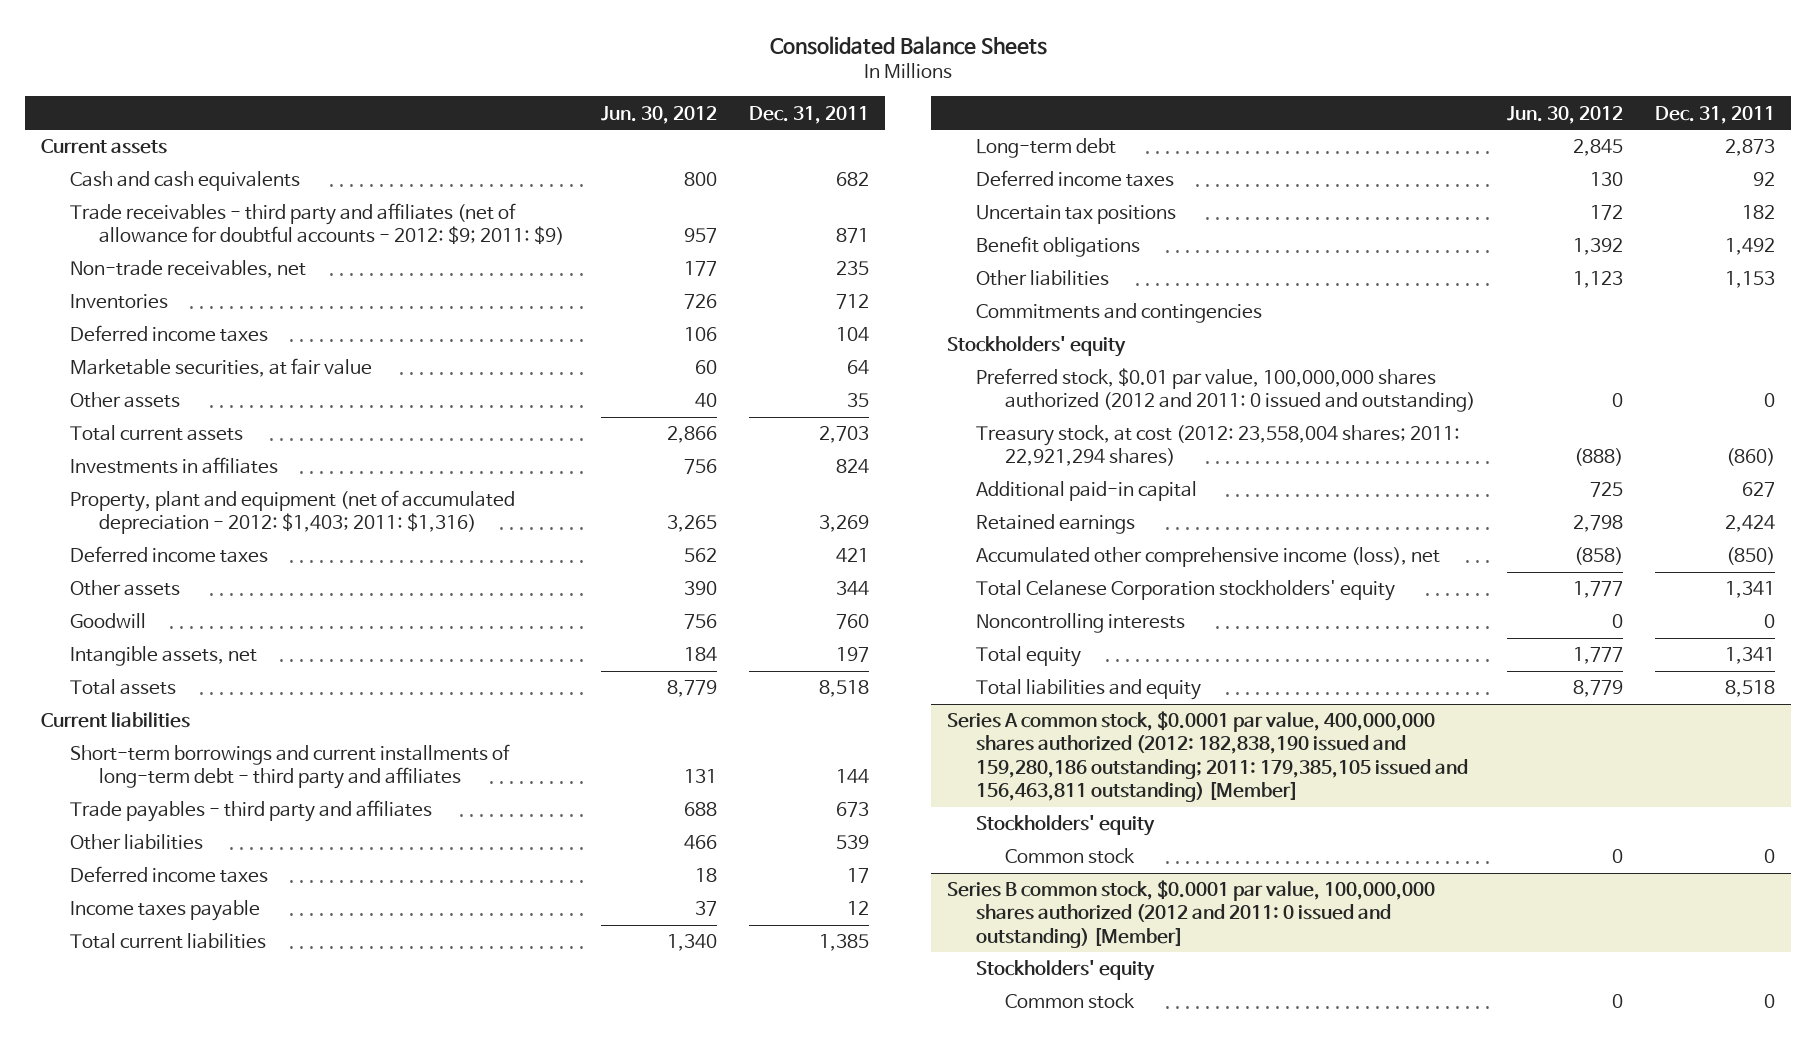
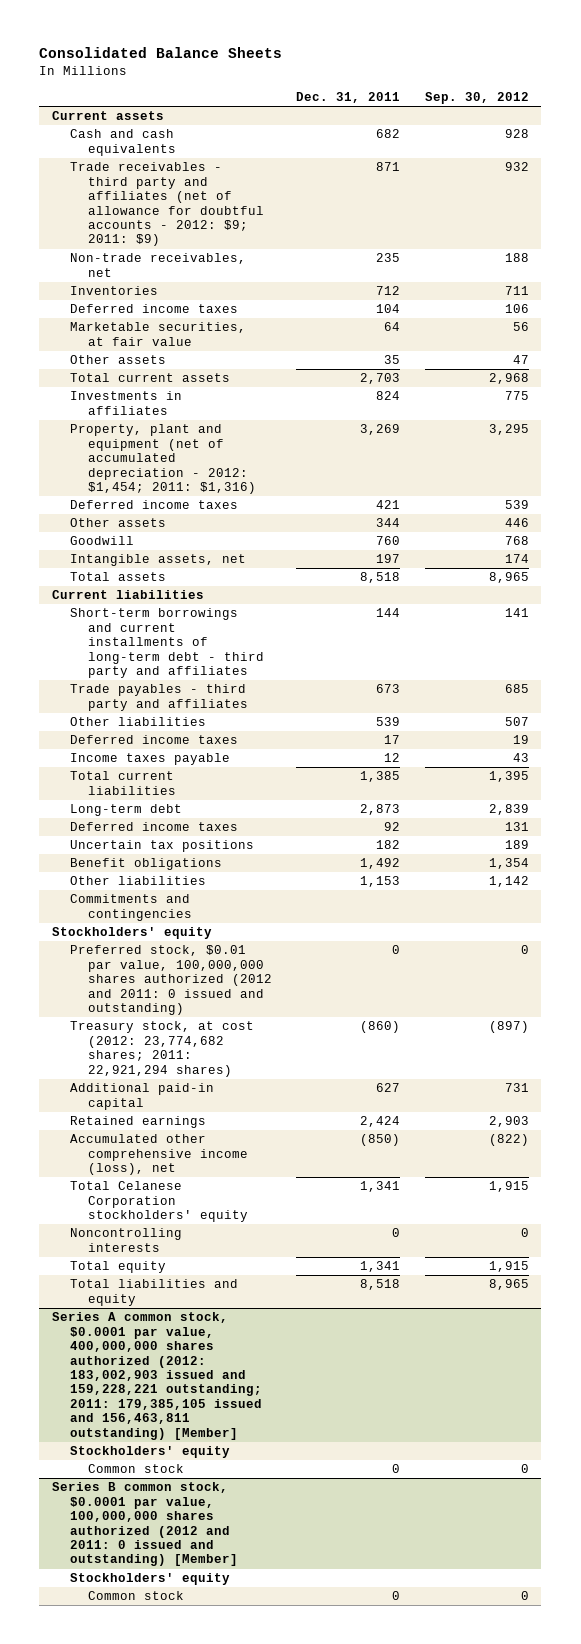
- | Jun. 30, 2012 | Dec. 31, 2011
+ | Dec. 31, 2011 | Sep. 30, 2012
- Property, plant and equipment (net of accumulated depreciation - 2012: $1,403; 2011: $1,316) | 3,265 | 3,269
+ Property, plant and equipment (net of accumulated depreciation - 2012: $1,454; 2011: $1,316) | 3,269 | 3,295
- Treasury stock, at cost (2012: 23,558,004 shares; 2011: 22,921,294 shares) | (888) | (860)
+ Treasury stock, at cost (2012: 23,774,682 shares; 2011: 22,921,294 shares) | (860) | (897)
- Series A common stock, $0.0001 par value, 400,000,000 shares authorized (2012: 182,838,190 issued and 159,280,186 outstanding; 2011: 179,385,105 issued and 156,463,811 outstanding) [Member]
+ Series A common stock, $0.0001 par value, 400,000,000 shares authorized (2012: 183,002,903 issued and 159,228,221 outstanding; 2011: 179,385,105 issued and 156,463,811 outstanding) [Member]

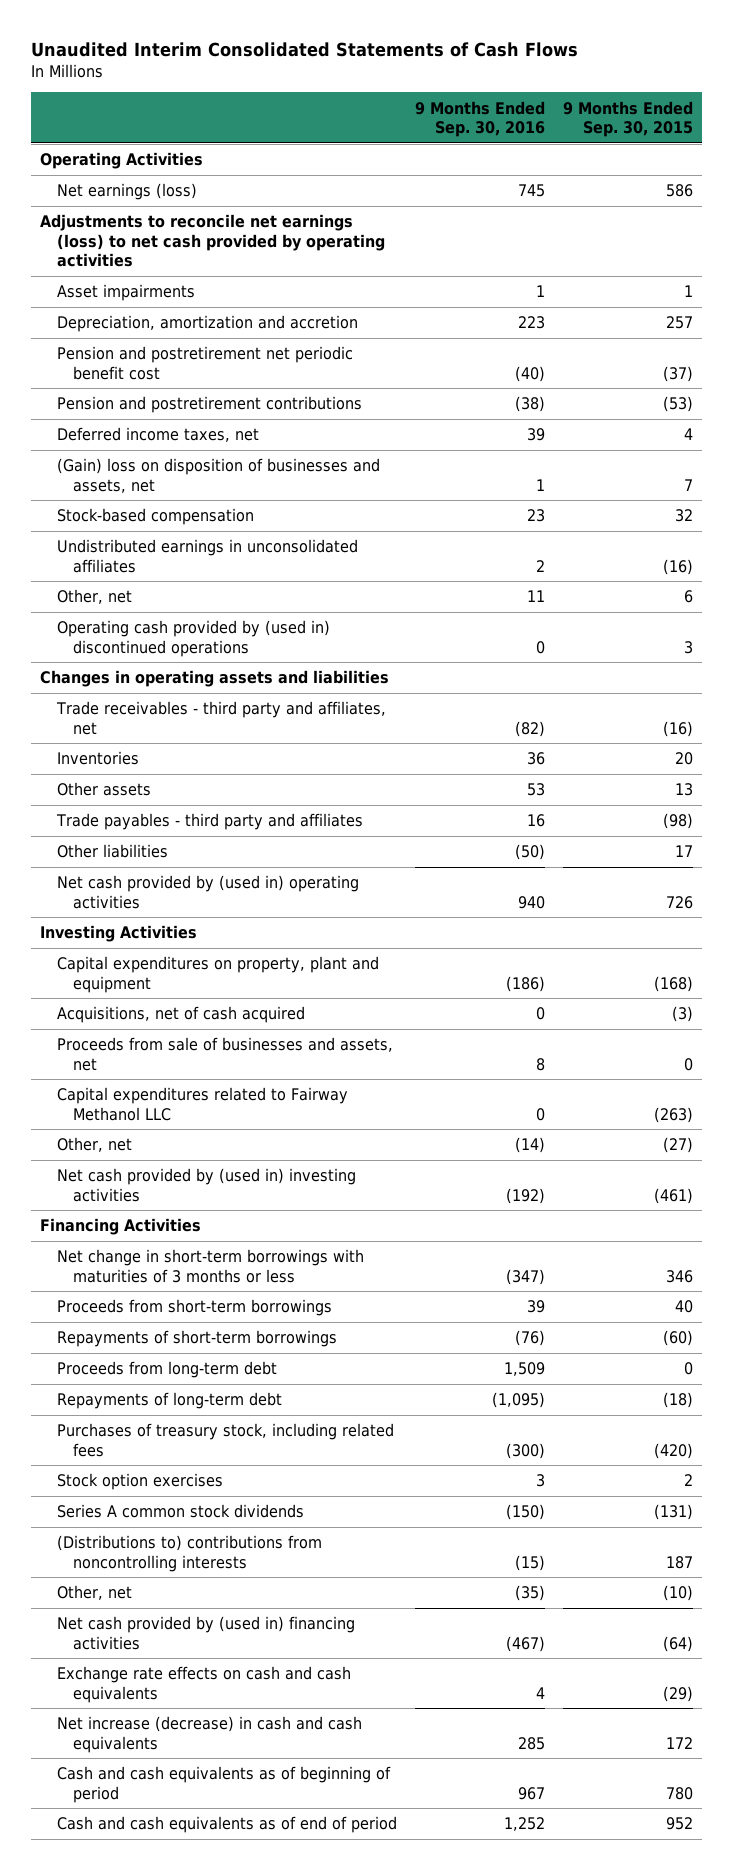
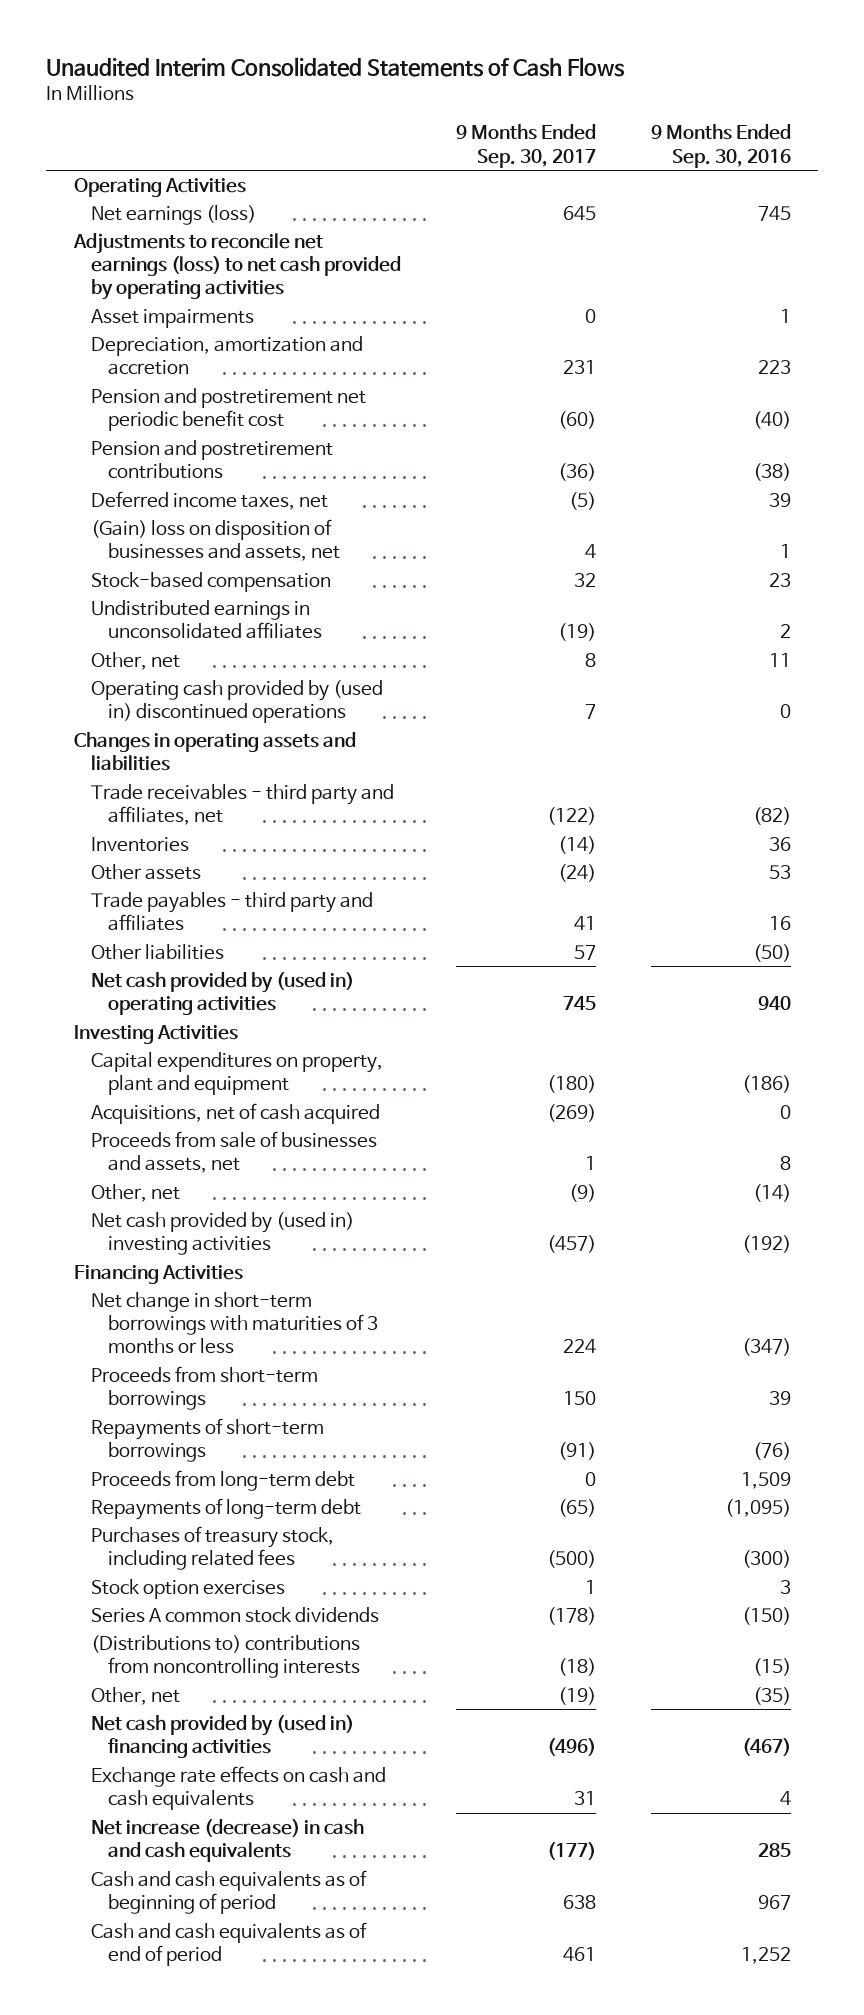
- | 9 Months Ended Sep. 30, 2016 | 9 Months Ended Sep. 30, 2015
+ | 9 Months Ended Sep. 30, 2017 | 9 Months Ended Sep. 30, 2016
- Capital expenditures related to Fairway Methanol LLC | 0 | (263)

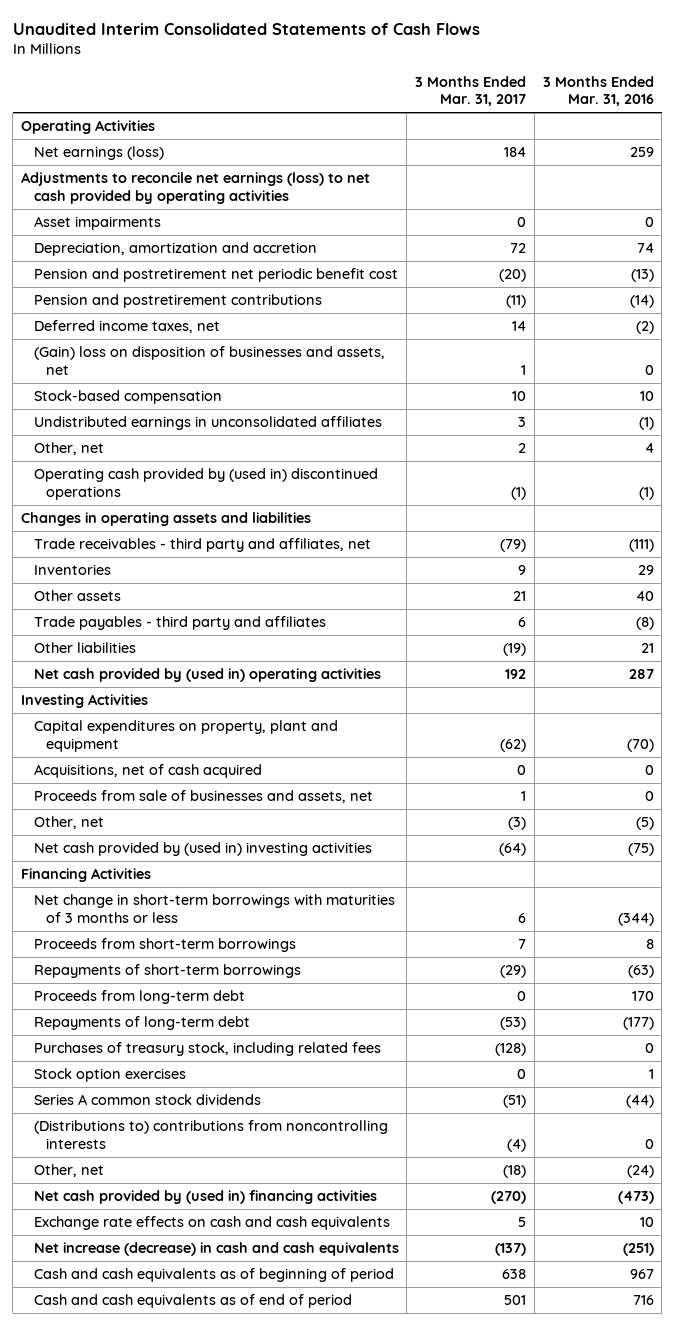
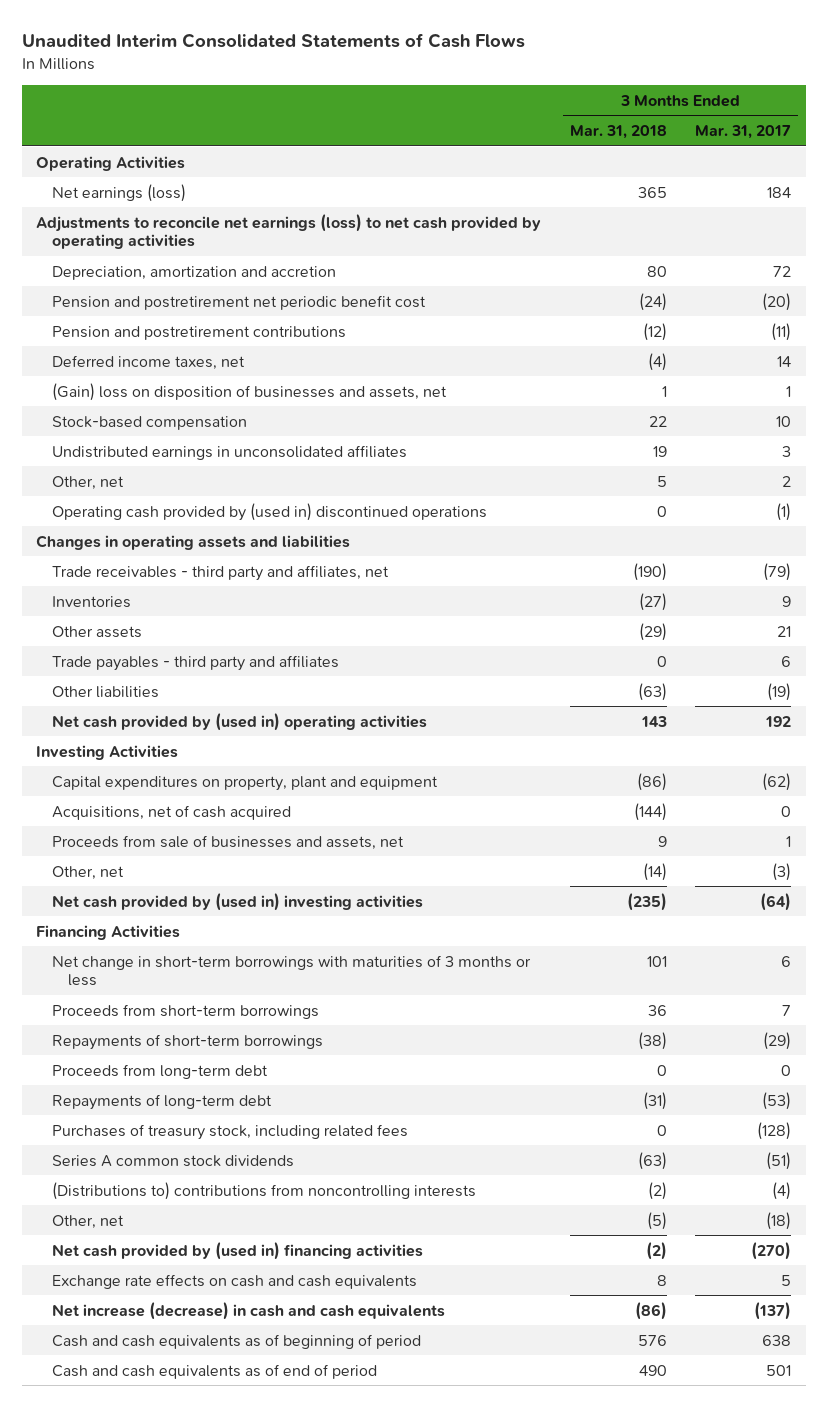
- | 3 Months Ended Mar. 31, 2017 | 3 Months Ended Mar. 31, 2016
+ | 3 Months Ended Mar. 31, 2018 | 3 Months Ended Mar. 31, 2017
- Asset impairments | 0 | 0
- Stock option exercises | 0 | 1

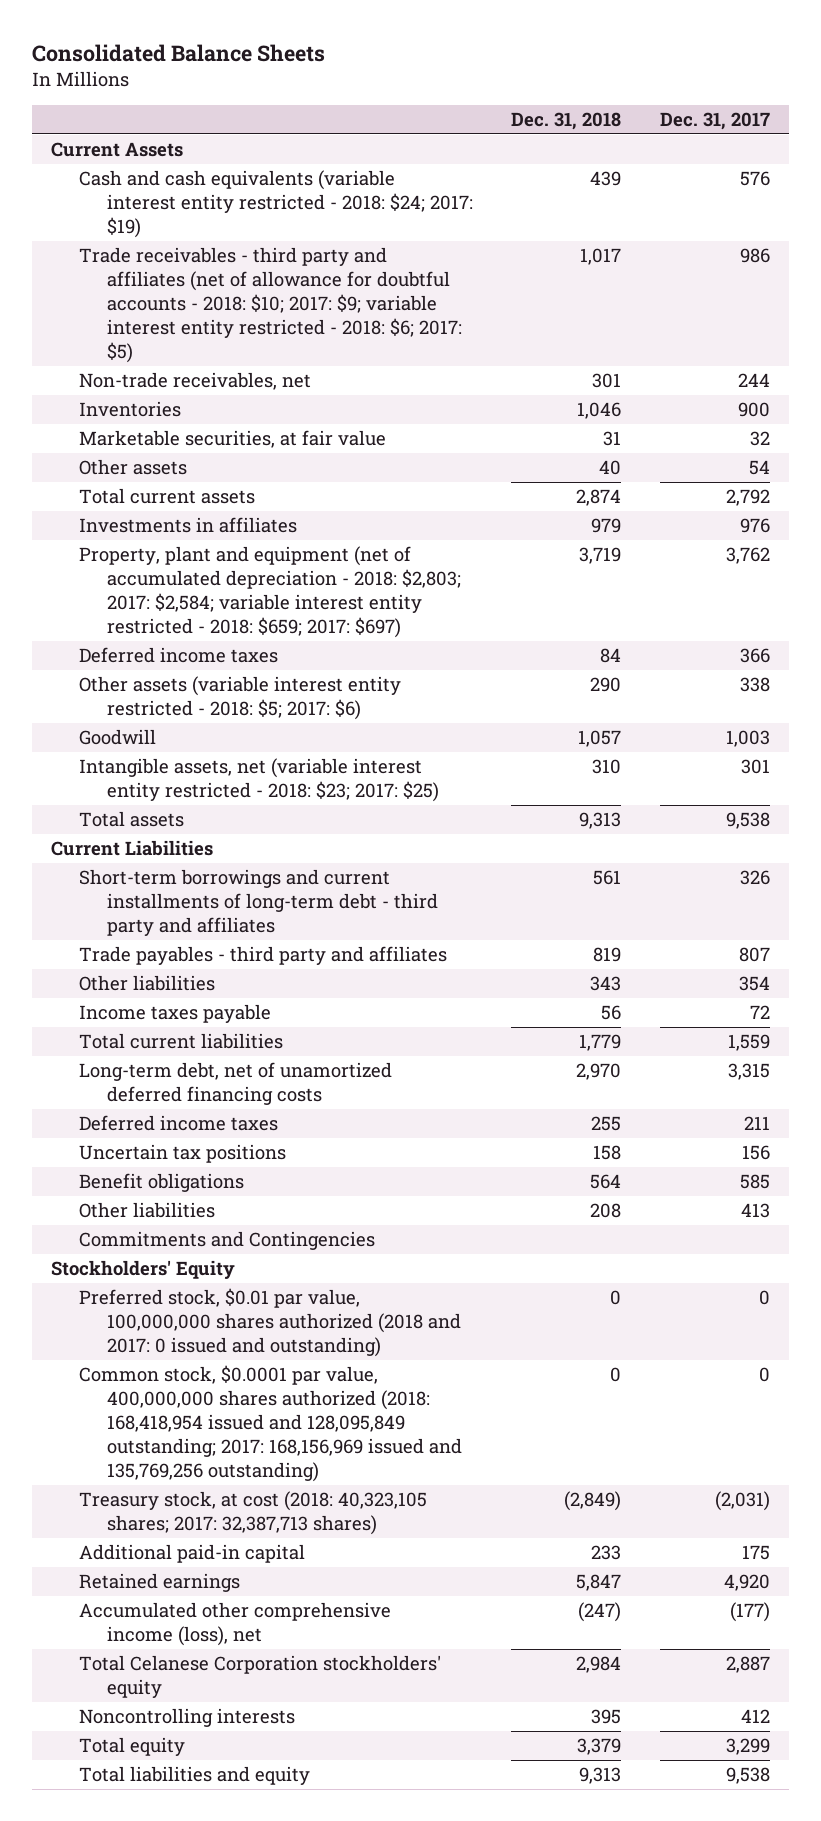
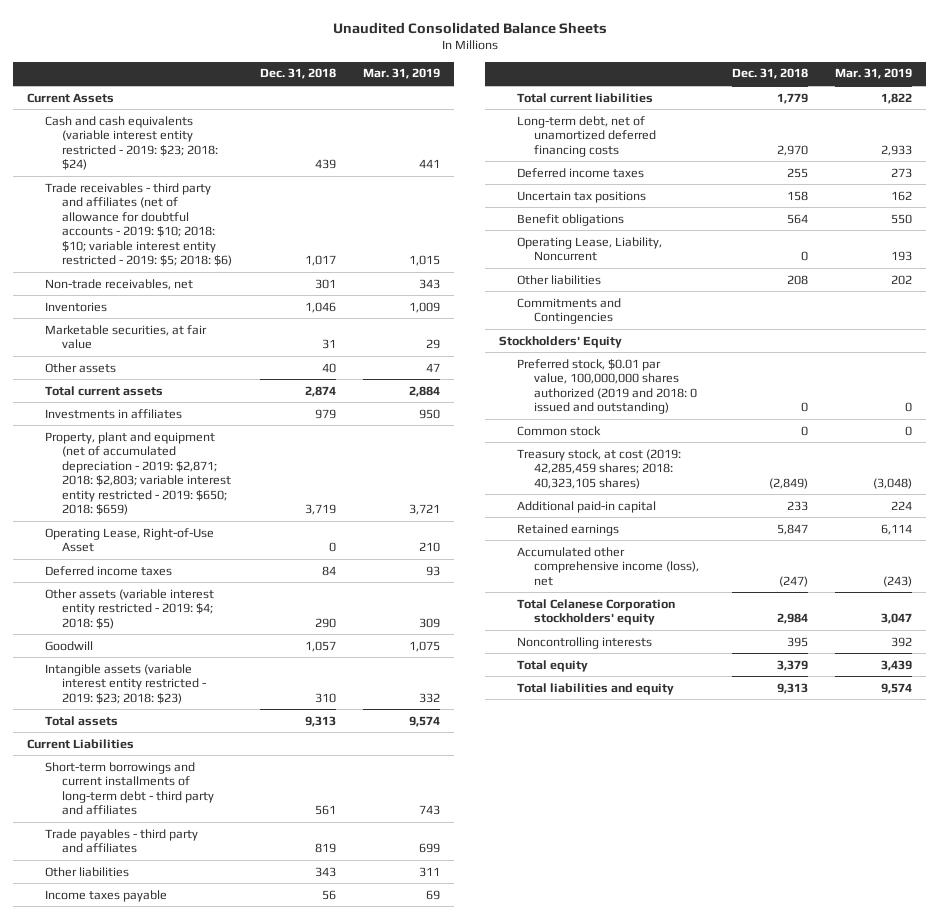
- Consolidated Balance Sheets
+ Unaudited Consolidated Balance Sheets
- | Dec. 31, 2018 | Dec. 31, 2017
+ | Dec. 31, 2018 | Mar. 31, 2019
- Cash and cash equivalents (variable interest entity restricted - 2018: $24; 2017: $19) | 439 | 576
- Trade receivables - third party and affiliates (net of allowance for doubtful accounts - 2018: $10; 2017: $9; variable interest entity restricted - 2018: $6; 2017: $5) | 1,017 | 986
+ Cash and cash equivalents (variable interest entity restricted - 2019: $23; 2018: $24) | 439 | 441
+ Trade receivables - third party and affiliates (net of allowance for doubtful accounts - 2019: $10; 2018: $10; variable interest entity restricted - 2019: $5; 2018: $6) | 1,017 | 1,015
- Property, plant and equipment (net of accumulated depreciation - 2018: $2,803; 2017: $2,584; variable interest entity restricted - 2018: $659; 2017: $697) | 3,719 | 3,762
+ Property, plant and equipment (net of accumulated depreciation - 2019: $2,871; 2018: $2,803; variable interest entity restricted - 2019: $650; 2018: $659) | 3,719 | 3,721
+ Operating Lease, Right-of-Use Asset | 0 | 210
- Other assets (variable interest entity restricted - 2018: $5; 2017: $6) | 290 | 338
+ Other assets (variable interest entity restricted - 2019: $4; 2018: $5) | 290 | 309
- Intangible assets, net (variable interest entity restricted - 2018: $23; 2017: $25) | 310 | 301
+ Intangible assets (variable interest entity restricted - 2019: $23; 2018: $23) | 310 | 332
+ Operating Lease, Liability, Noncurrent | 0 | 193
- Preferred stock, $0.01 par value, 100,000,000 shares authorized (2018 and 2017: 0 issued and outstanding) | 0 | 0
- Common stock, $0.0001 par value, 400,000,000 shares authorized (2018: 168,418,954 issued and 128,095,849 outstanding; 2017: 168,156,969 issued and 135,769,256 outstanding) | 0 | 0
- Treasury stock, at cost (2018: 40,323,105 shares; 2017: 32,387,713 shares) | (2,849) | (2,031)
+ Preferred stock, $0.01 par value, 100,000,000 shares authorized (2019 and 2018: 0 issued and outstanding) | 0 | 0
+ Common stock | 0 | 0
+ Treasury stock, at cost (2019: 42,285,459 shares; 2018: 40,323,105 shares) | (2,849) | (3,048)

